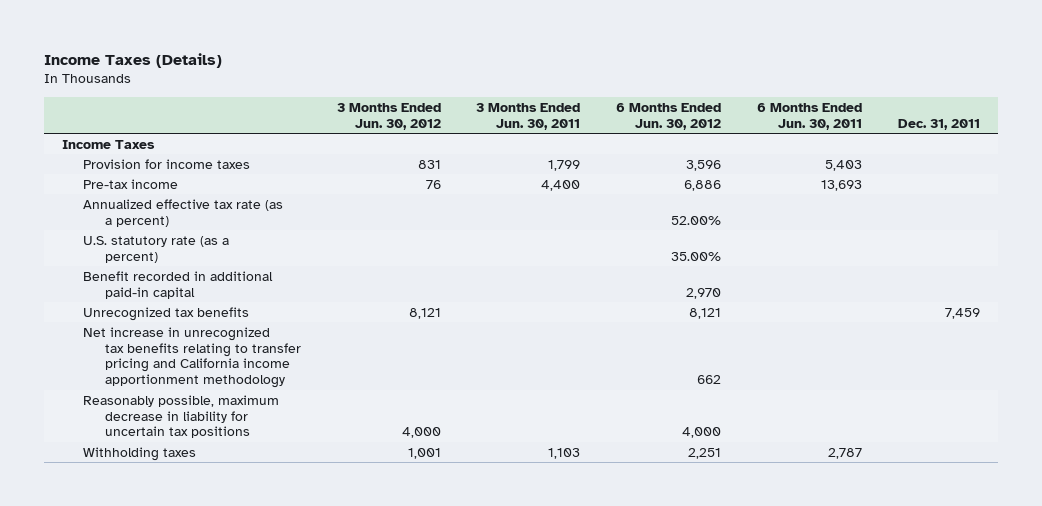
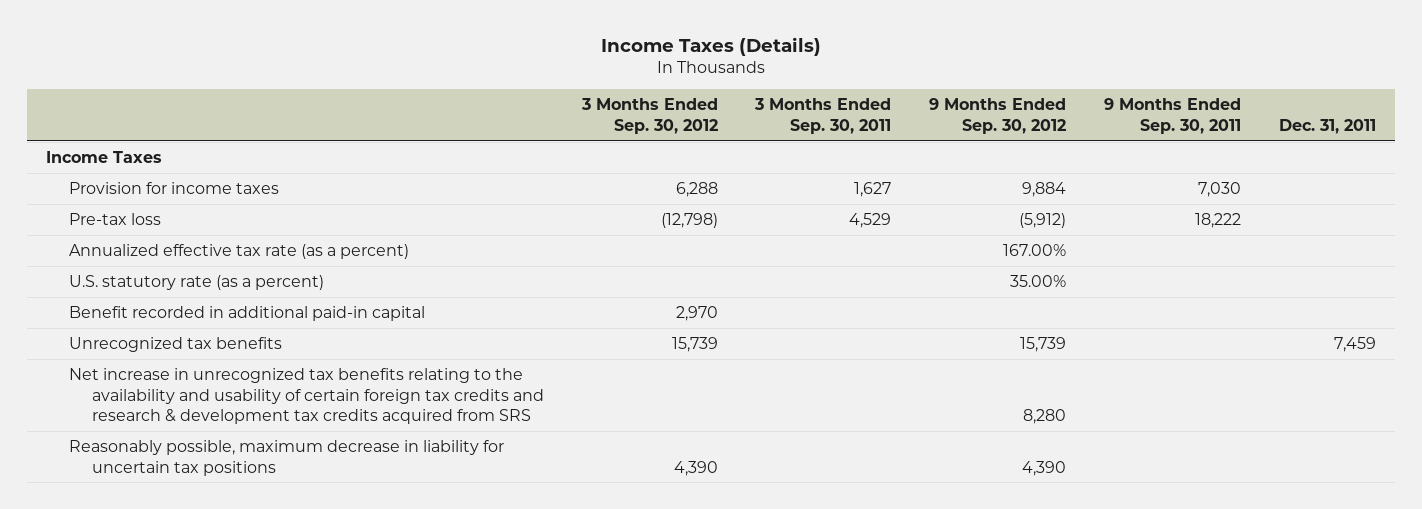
- | 3 Months Ended Jun. 30, 2012 | 3 Months Ended Jun. 30, 2011 | 6 Months Ended Jun. 30, 2012 | 6 Months Ended Jun. 30, 2011 | Dec. 31, 2011
+ | 3 Months Ended Sep. 30, 2012 | 3 Months Ended Sep. 30, 2011 | 9 Months Ended Sep. 30, 2012 | 9 Months Ended Sep. 30, 2011 | Dec. 31, 2011
- Pre-tax income | 76 | 4,400 | 6,886 | 13,693 |
+ Pre-tax loss | (12,798) | 4,529 | (5,912) | 18,222 |
- Net increase in unrecognized tax benefits relating to transfer pricing and California income apportionment methodology | | | 662 | |
+ Net increase in unrecognized tax benefits relating to the availability and usability of certain foreign tax credits and research & development tax credits acquired from SRS | | | 8,280 | |
- Withholding taxes | 1,001 | 1,103 | 2,251 | 2,787 |

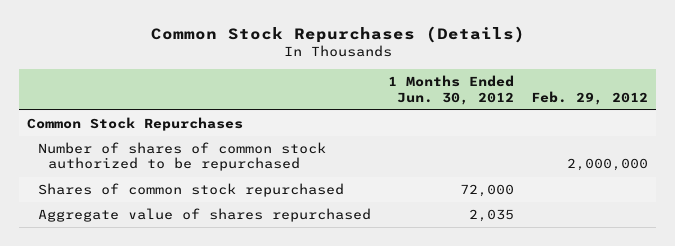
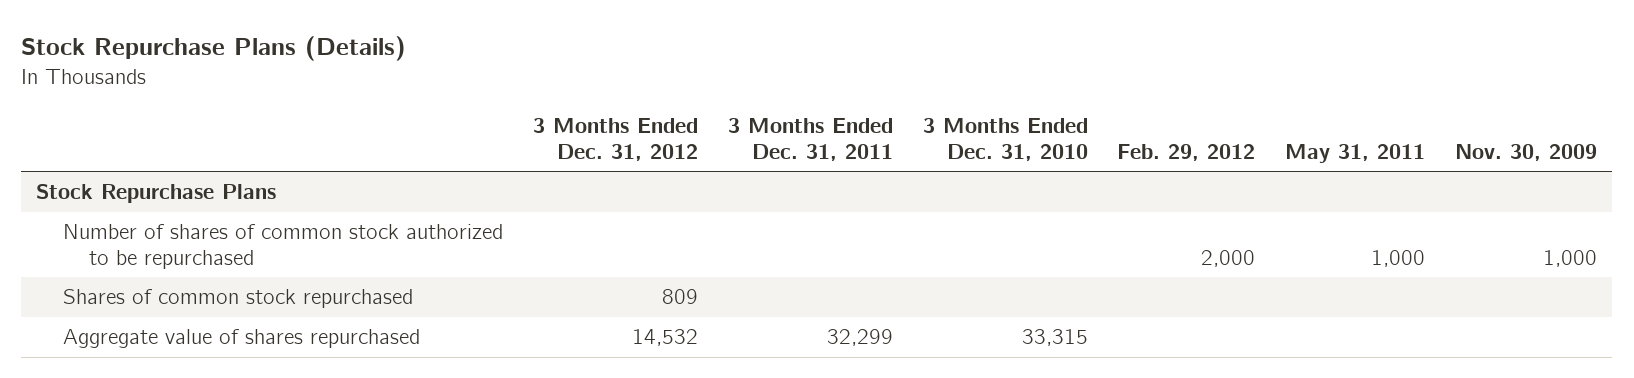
- Common Stock Repurchases (Details)
+ Stock Repurchase Plans (Details)
- | 1 Months Ended Jun. 30, 2012 | Feb. 29, 2012
+ | 3 Months Ended Dec. 31, 2012 | 3 Months Ended Dec. 31, 2011 | 3 Months Ended Dec. 31, 2010 | Feb. 29, 2012 | May 31, 2011 | Nov. 30, 2009
- Common Stock Repurchases
- Number of shares of common stock authorized to be repurchased | | 2,000,000
+ Stock Repurchase Plans
+ Number of shares of common stock authorized to be repurchased | | | | 2,000 | 1,000 | 1,000

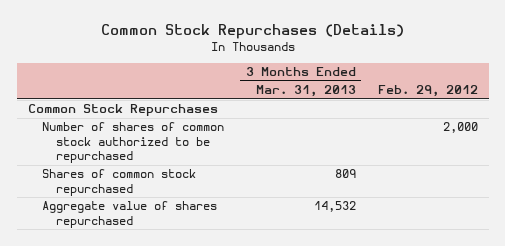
- Stock Repurchase Plans (Details)
+ Common Stock Repurchases (Details)
- | 3 Months Ended Dec. 31, 2012 | 3 Months Ended Dec. 31, 2011 | 3 Months Ended Dec. 31, 2010 | Feb. 29, 2012 | May 31, 2011 | Nov. 30, 2009
+ | 3 Months Ended Mar. 31, 2013 | Feb. 29, 2012
- Stock Repurchase Plans
+ Common Stock Repurchases

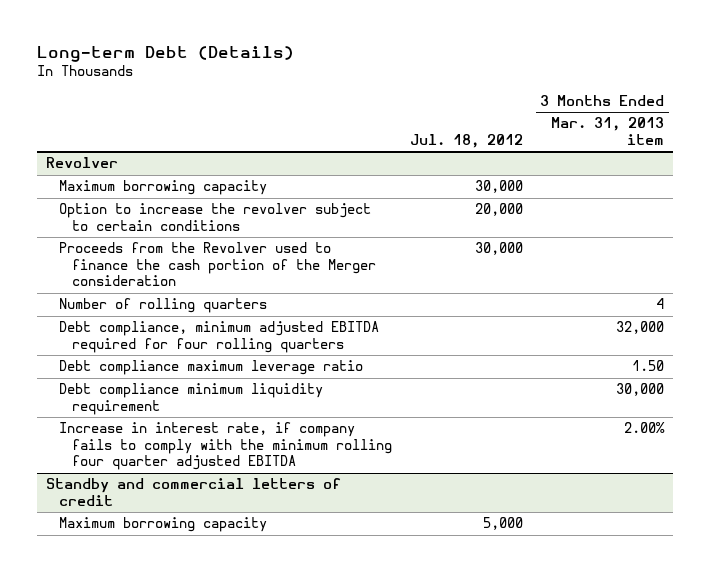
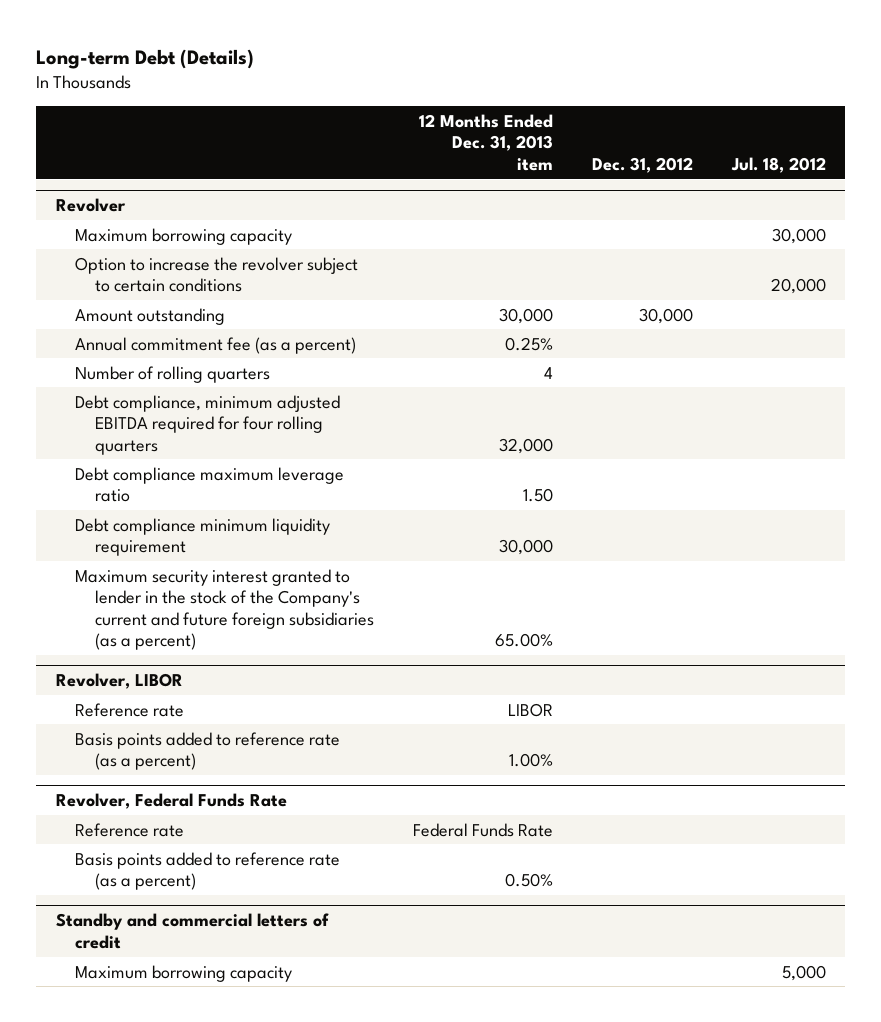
- | Jul. 18, 2012 | 3 Months Ended Mar. 31, 2013 item
+ | 12 Months Ended Dec. 31, 2013 item | Dec. 31, 2012 | Jul. 18, 2012
@ Revolver
- Proceeds from the Revolver used to finance the cash portion of the Merger consideration | 30,000 |
+ Amount outstanding | 30,000 | 30,000 |
+ Annual commitment fee (as a percent) | 0.25% | |
- Increase in interest rate, if company fails to comply with the minimum rolling four quarter adjusted EBITDA | | 2.00%
+ Maximum security interest granted to lender in the stock of the Company's current and future foreign subsidiaries (as a percent) | 65.00% | |
+ Revolver, LIBOR
+ Reference rate | LIBOR | |
+ Basis points added to reference rate (as a percent) | 1.00% | |
+ Revolver, Federal Funds Rate
+ Reference rate | Federal Funds Rate | |
+ Basis points added to reference rate (as a percent) | 0.50% | |

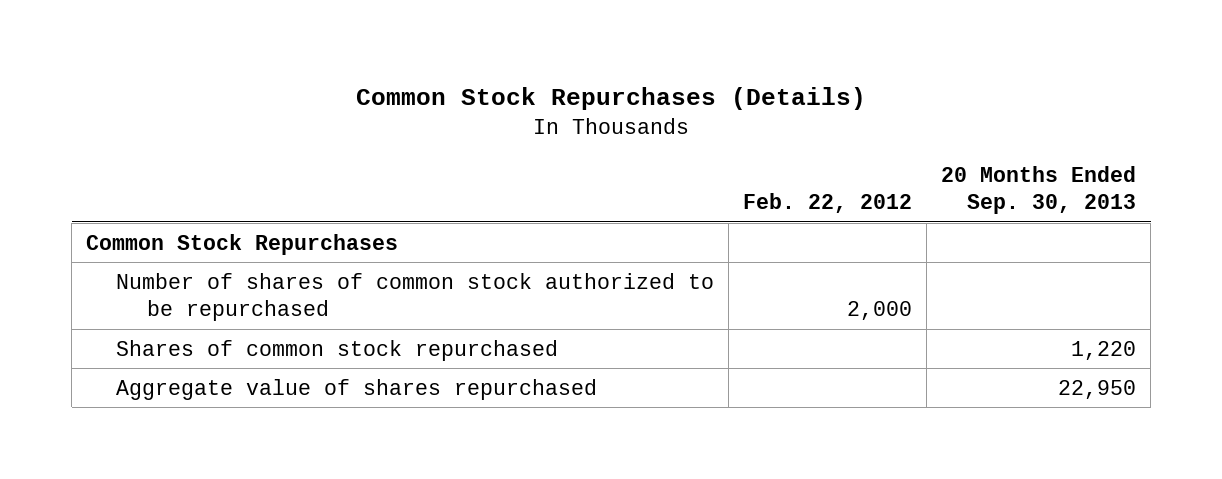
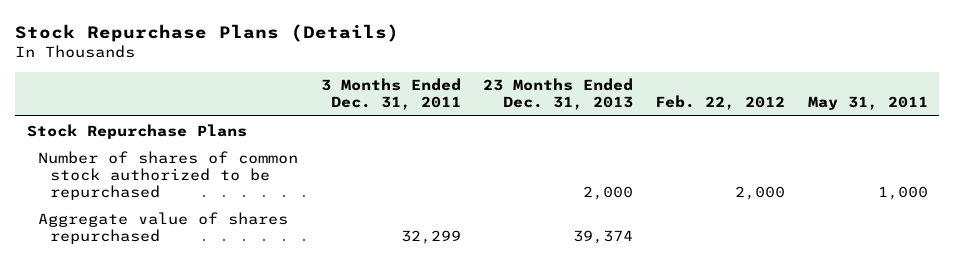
- Common Stock Repurchases (Details)
+ Stock Repurchase Plans (Details)
- | Feb. 22, 2012 | 20 Months Ended Sep. 30, 2013
+ | 3 Months Ended Dec. 31, 2011 | 23 Months Ended Dec. 31, 2013 | Feb. 22, 2012 | May 31, 2011
- Common Stock Repurchases
+ Stock Repurchase Plans
- Shares of common stock repurchased | | 1,220

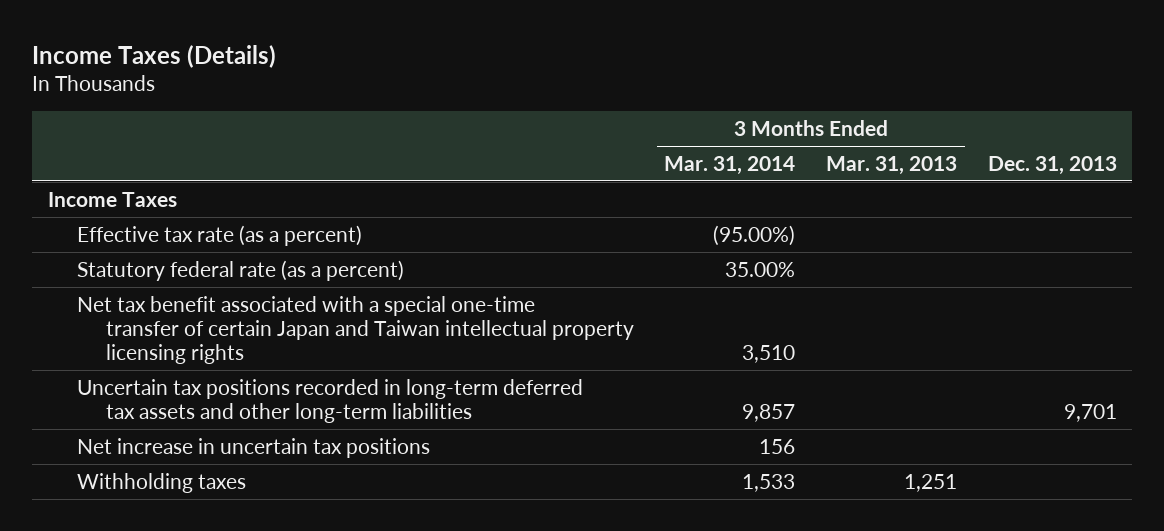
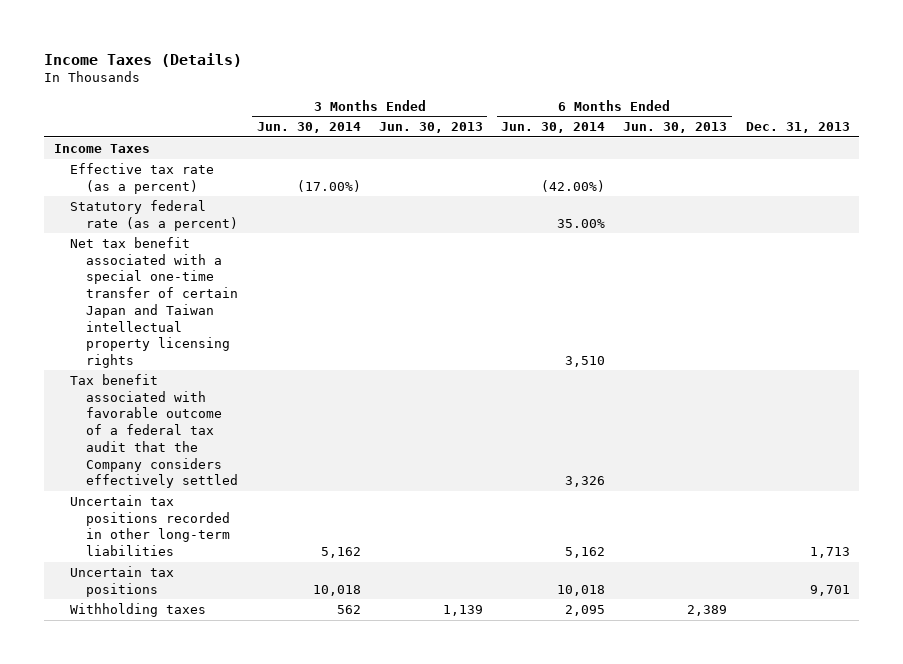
- | 3 Months Ended Mar. 31, 2014 | 3 Months Ended Mar. 31, 2013 | Dec. 31, 2013
+ | 3 Months Ended Jun. 30, 2014 | 3 Months Ended Jun. 30, 2013 | 6 Months Ended Jun. 30, 2014 | 6 Months Ended Jun. 30, 2013 | Dec. 31, 2013
- Uncertain tax positions recorded in long-term deferred tax assets and other long-term liabilities | 9,857 | | 9,701
- Net increase in uncertain tax positions | 156 | |
+ Tax benefit associated with favorable outcome of a federal tax audit that the Company considers effectively settled | | | 3,326 | |
+ Uncertain tax positions recorded in other long-term liabilities | 5,162 | | 5,162 | | 1,713
+ Uncertain tax positions | 10,018 | | 10,018 | | 9,701

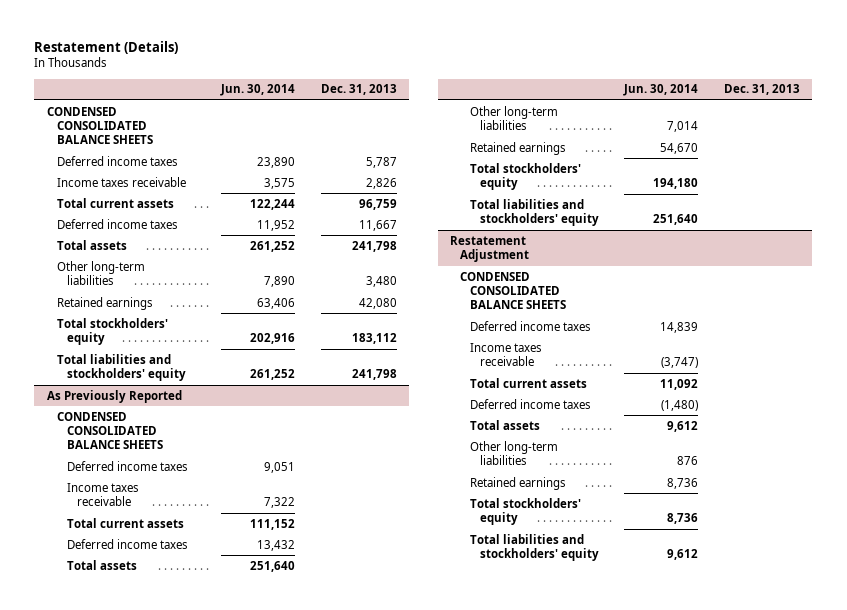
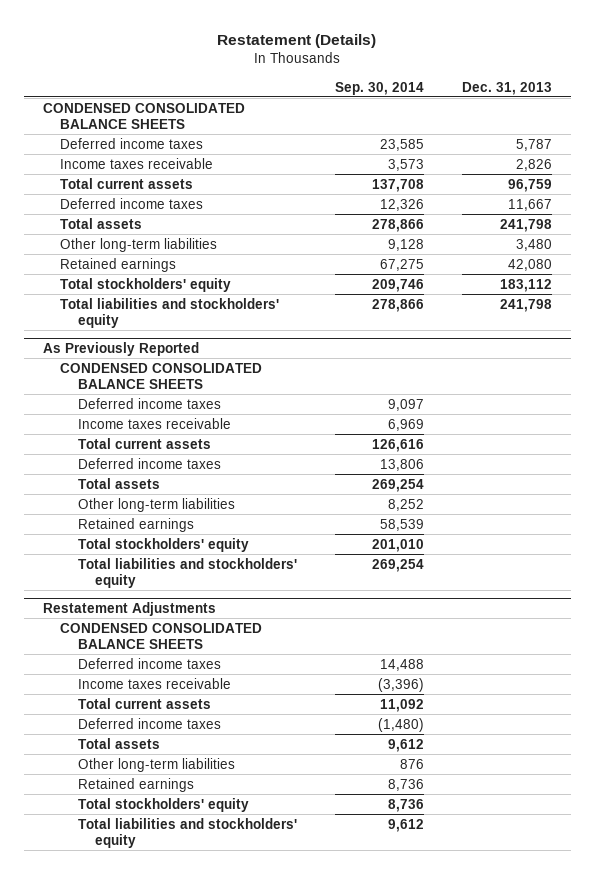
- | Jun. 30, 2014 | Dec. 31, 2013
+ | Sep. 30, 2014 | Dec. 31, 2013
- Restatement Adjustment
+ Restatement Adjustments

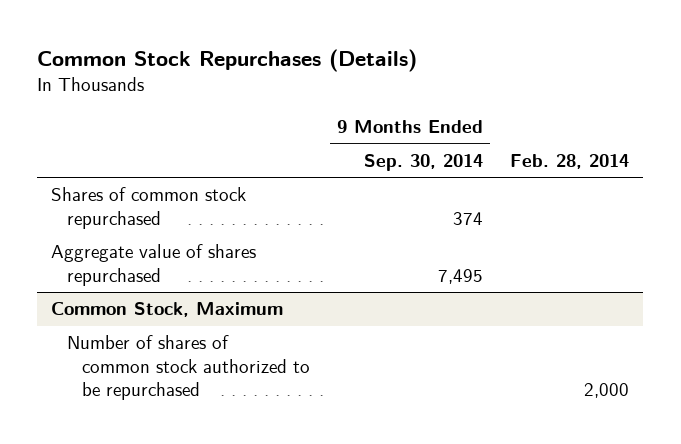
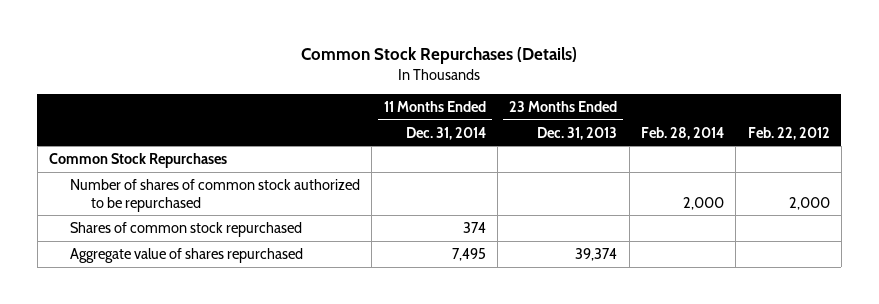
- | 9 Months Ended Sep. 30, 2014 | Feb. 28, 2014
+ | 11 Months Ended Dec. 31, 2014 | 23 Months Ended Dec. 31, 2013 | Feb. 28, 2014 | Feb. 22, 2012
+ Common Stock Repurchases
+ Number of shares of common stock authorized to be repurchased | | | 2,000 | 2,000
- Common Stock, Maximum
- Number of shares of common stock authorized to be repurchased | | 2,000

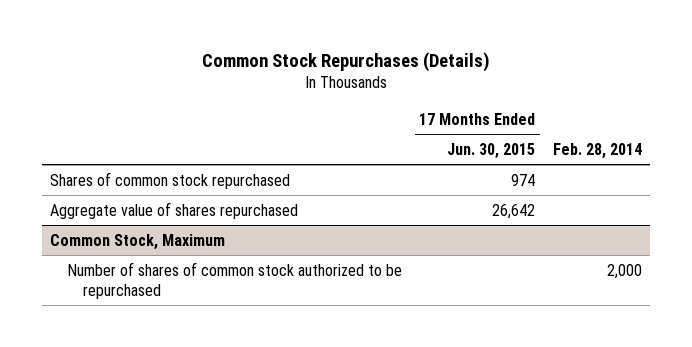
- | 11 Months Ended Dec. 31, 2014 | 23 Months Ended Dec. 31, 2013 | Feb. 28, 2014 | Feb. 22, 2012
+ | 17 Months Ended Jun. 30, 2015 | Feb. 28, 2014
- Common Stock Repurchases
- Number of shares of common stock authorized to be repurchased | | | 2,000 | 2,000
+ Common Stock, Maximum
+ Number of shares of common stock authorized to be repurchased | | 2,000

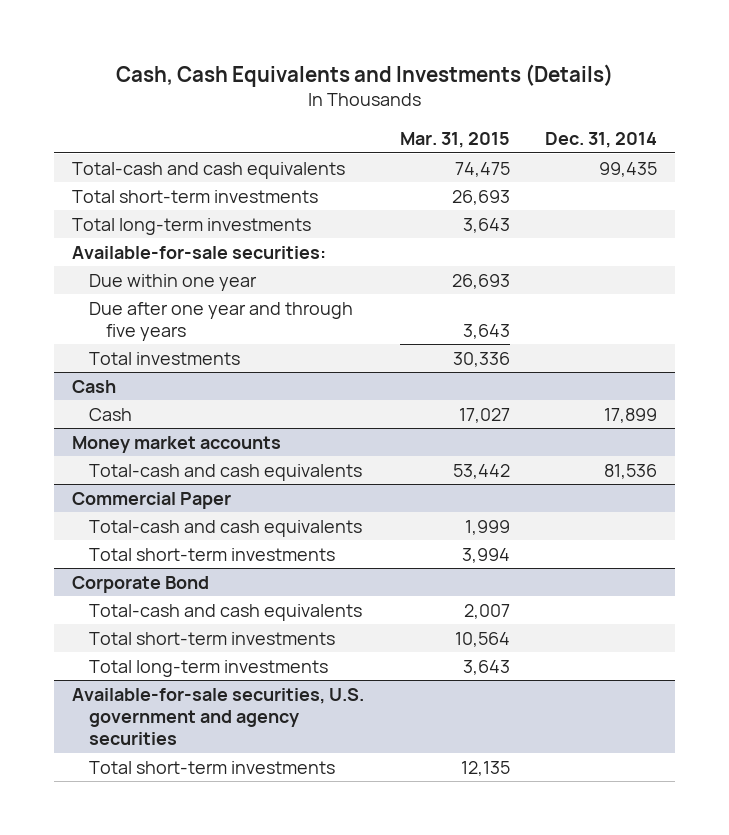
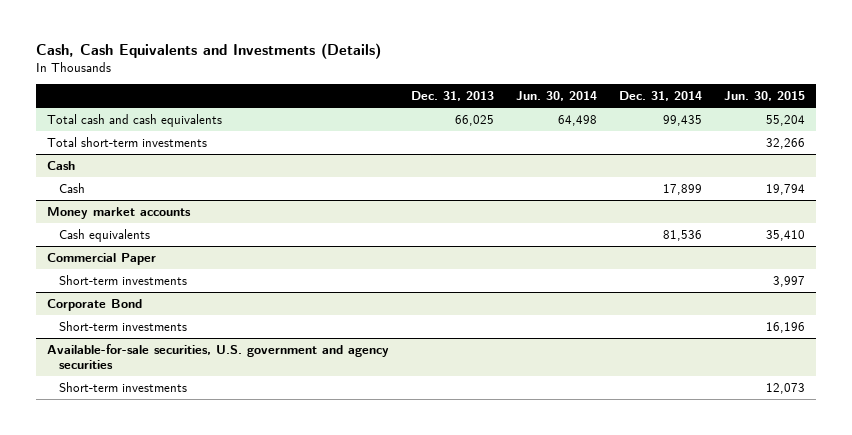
- | Mar. 31, 2015 | Dec. 31, 2014
+ | Dec. 31, 2013 | Jun. 30, 2014 | Dec. 31, 2014 | Jun. 30, 2015
- Total-cash and cash equivalents | 74,475 | 99,435
+ Total cash and cash equivalents | 66,025 | 64,498 | 99,435 | 55,204
- Total long-term investments | 3,643 |
- Available-for-sale securities:
- Due within one year | 26,693 |
- Due after one year and through five years | 3,643 |
- Total investments | 30,336 |
@ Money market accounts
- Total-cash and cash equivalents | 53,442 | 81,536
+ Cash equivalents | | | 81,536 | 35,410
@ Commercial Paper
- Total-cash and cash equivalents | 1,999 |
- Total short-term investments | 3,994 |
+ Short-term investments | | | | 3,997
@ Corporate Bond
- Total-cash and cash equivalents | 2,007 |
- Total short-term investments | 10,564 |
- Total long-term investments | 3,643 |
+ Short-term investments | | | | 16,196
@ Available-for-sale securities, U.S. government and agency securities
- Total short-term investments | 12,135 |
+ Short-term investments | | | | 12,073

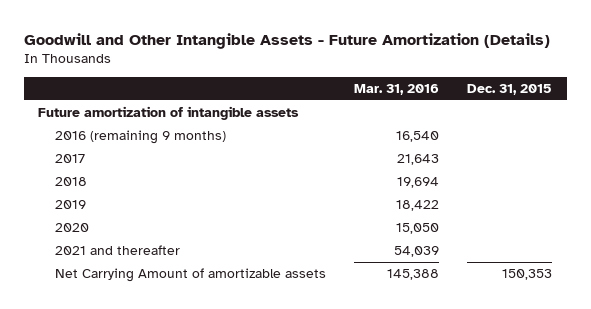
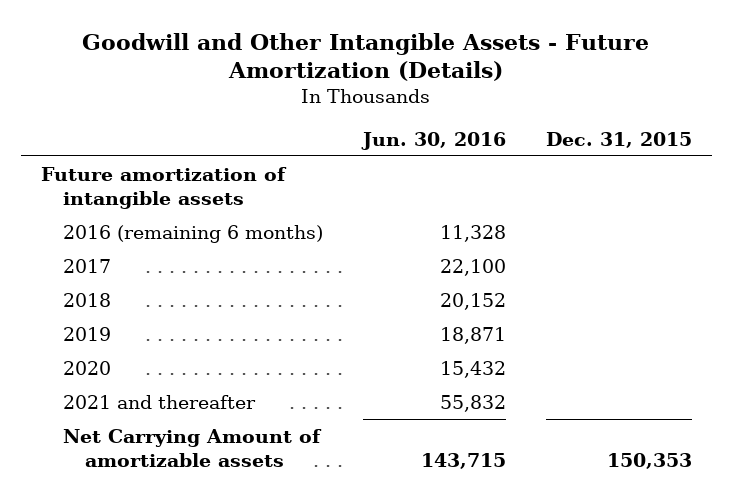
- | Mar. 31, 2016 | Dec. 31, 2015
+ | Jun. 30, 2016 | Dec. 31, 2015
- 2016 (remaining 9 months) | 16,540 |
+ 2016 (remaining 6 months) | 11,328 |

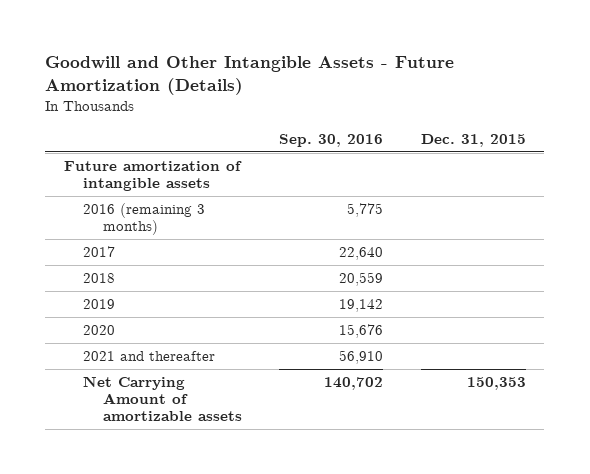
- | Jun. 30, 2016 | Dec. 31, 2015
+ | Sep. 30, 2016 | Dec. 31, 2015
- 2016 (remaining 6 months) | 11,328 |
+ 2016 (remaining 3 months) | 5,775 |

